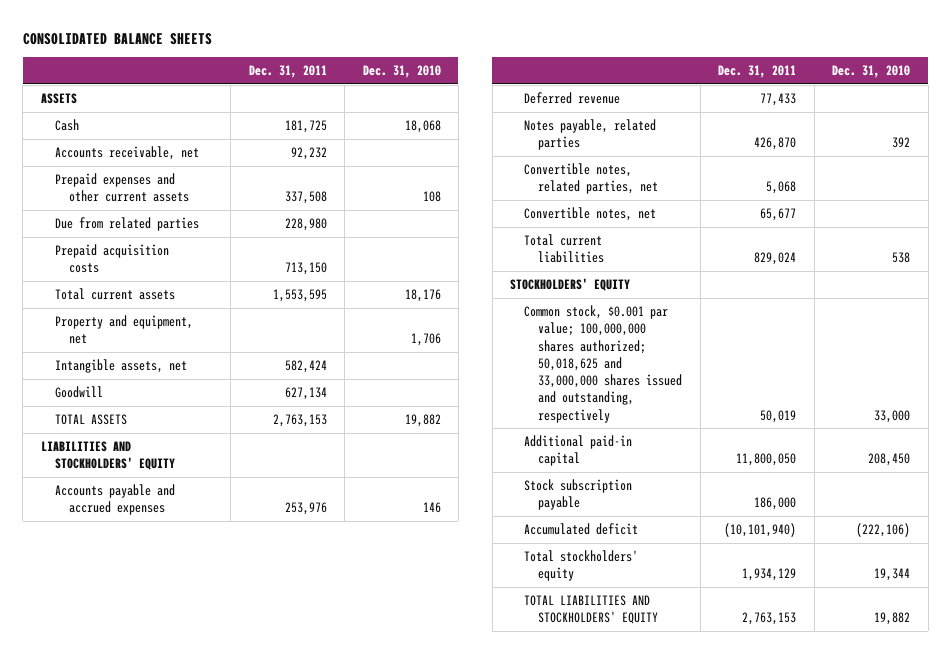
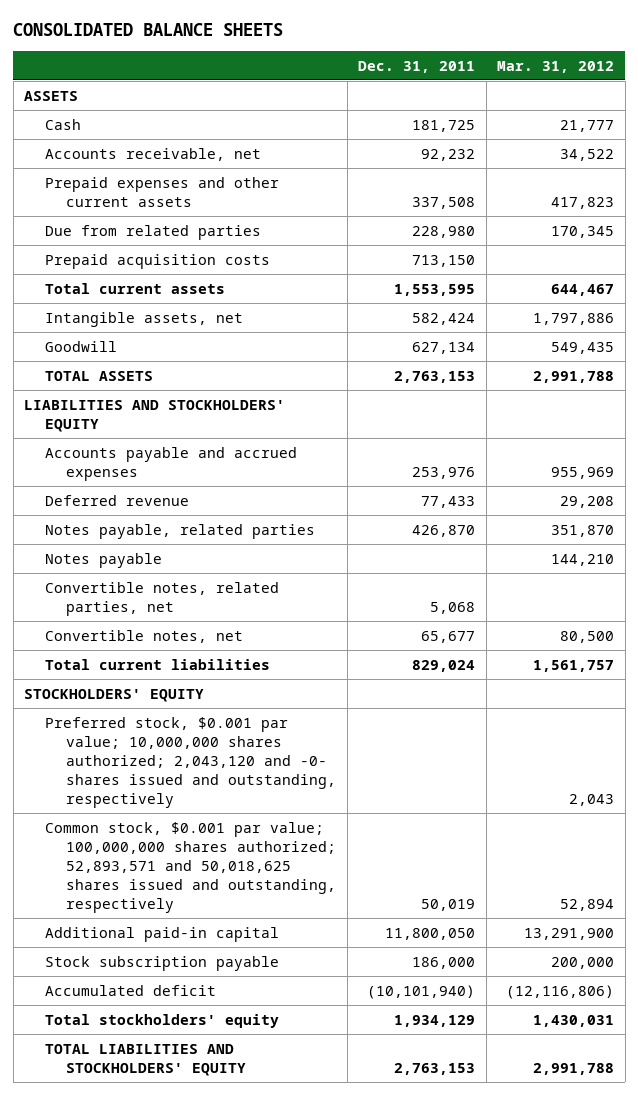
- | Dec. 31, 2011 | Dec. 31, 2010
+ | Dec. 31, 2011 | Mar. 31, 2012
- Property and equipment, net | | 1,706
+ Notes payable | | 144,210
- Common stock, $0.001 par value; 100,000,000 shares authorized; 50,018,625 and 33,000,000 shares issued and outstanding, respectively | 50,019 | 33,000
+ Preferred stock, $0.001 par value; 10,000,000 shares authorized; 2,043,120 and -0- shares issued and outstanding, respectively | | 2,043
+ Common stock, $0.001 par value; 100,000,000 shares authorized; 52,893,571 and 50,018,625 shares issued and outstanding, respectively | 50,019 | 52,894

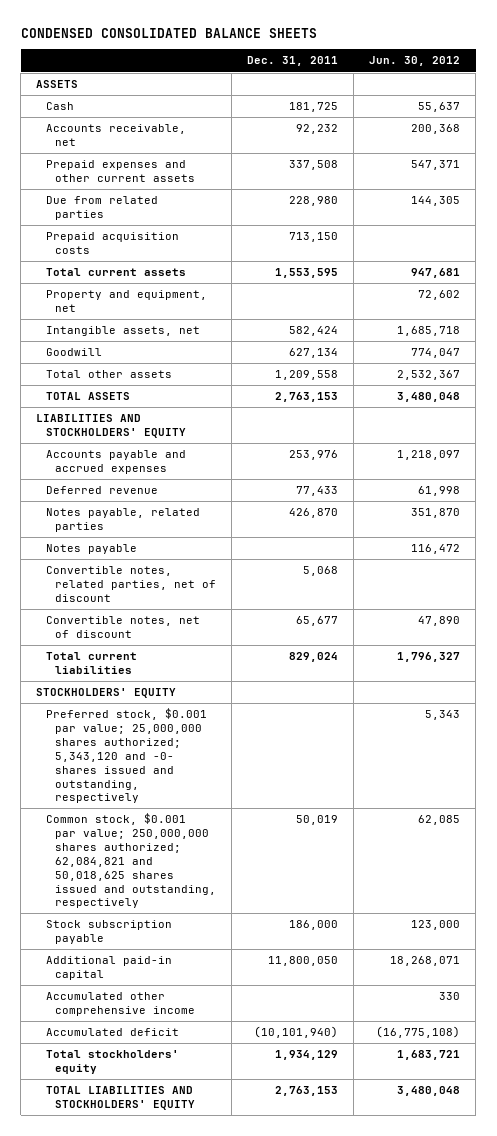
- CONSOLIDATED BALANCE SHEETS
+ CONDENSED CONSOLIDATED BALANCE SHEETS
- | Dec. 31, 2011 | Mar. 31, 2012
+ | Dec. 31, 2011 | Jun. 30, 2012
+ Property and equipment, net | | 72,602
+ Total other assets | 1,209,558 | 2,532,367
- Convertible notes, related parties, net | 5,068 |
- Convertible notes, net | 65,677 | 80,500
+ Convertible notes, related parties, net of discount | 5,068 |
+ Convertible notes, net of discount | 65,677 | 47,890
- Preferred stock, $0.001 par value; 10,000,000 shares authorized; 2,043,120 and -0- shares issued and outstanding, respectively | | 2,043
- Common stock, $0.001 par value; 100,000,000 shares authorized; 52,893,571 and 50,018,625 shares issued and outstanding, respectively | 50,019 | 52,894
+ Preferred stock, $0.001 par value; 25,000,000 shares authorized; 5,343,120 and -0- shares issued and outstanding, respectively | | 5,343
+ Common stock, $0.001 par value; 250,000,000 shares authorized; 62,084,821 and 50,018,625 shares issued and outstanding, respectively | 50,019 | 62,085
moved down: Additional paid-in capital | 11,800,050 | 18,268,071
+ Accumulated other comprehensive income | | 330

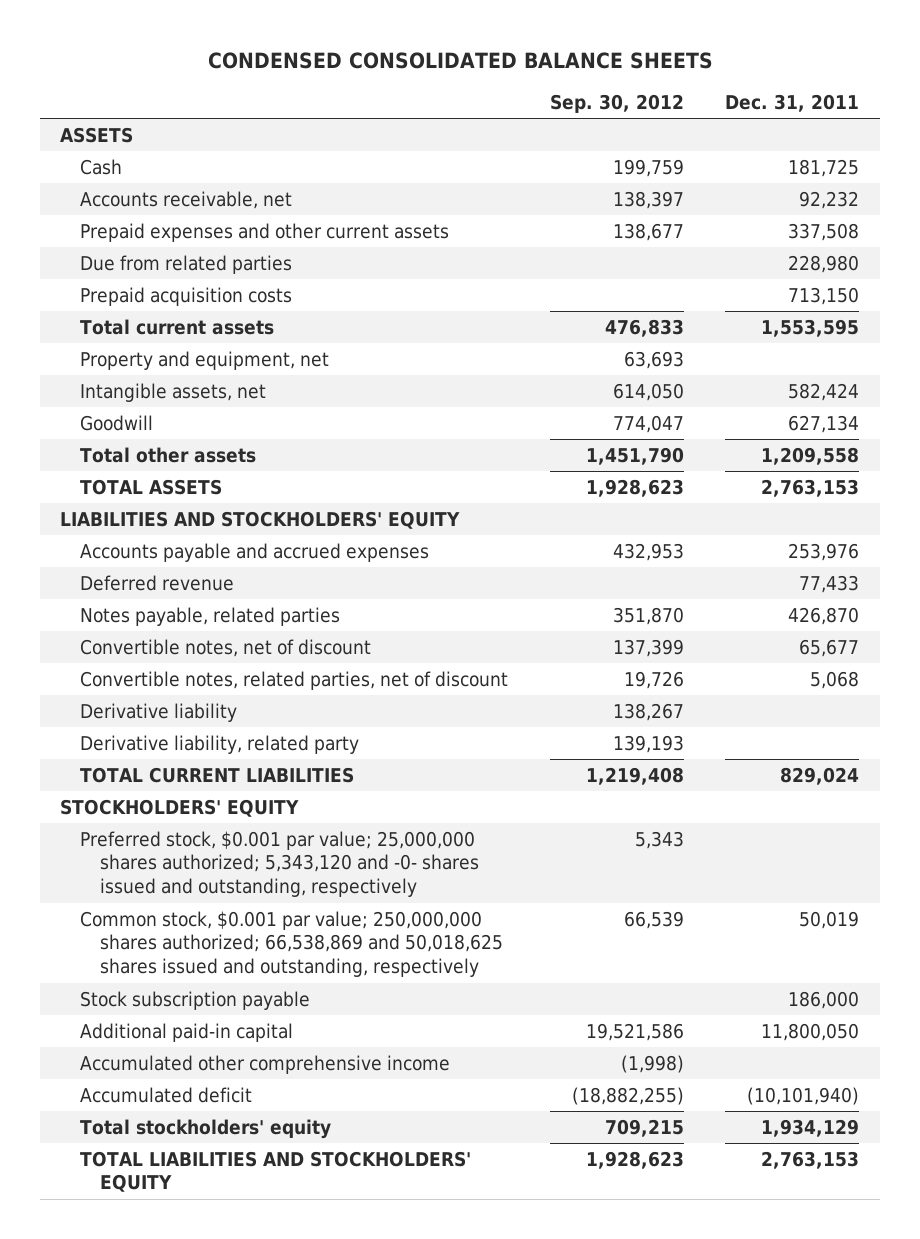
- | Dec. 31, 2011 | Jun. 30, 2012
+ | Sep. 30, 2012 | Dec. 31, 2011
- Notes payable | | 116,472
- Total current liabilities | 829,024 | 1,796,327
moved down: Convertible notes, related parties, net of discount | 19,726 | 5,068
+ Derivative liability | 138,267 |
+ Derivative liability, related party | 139,193 |
+ TOTAL CURRENT LIABILITIES | 1,219,408 | 829,024
- Common stock, $0.001 par value; 250,000,000 shares authorized; 62,084,821 and 50,018,625 shares issued and outstanding, respectively | 50,019 | 62,085
+ Common stock, $0.001 par value; 250,000,000 shares authorized; 66,538,869 and 50,018,625 shares issued and outstanding, respectively | 66,539 | 50,019

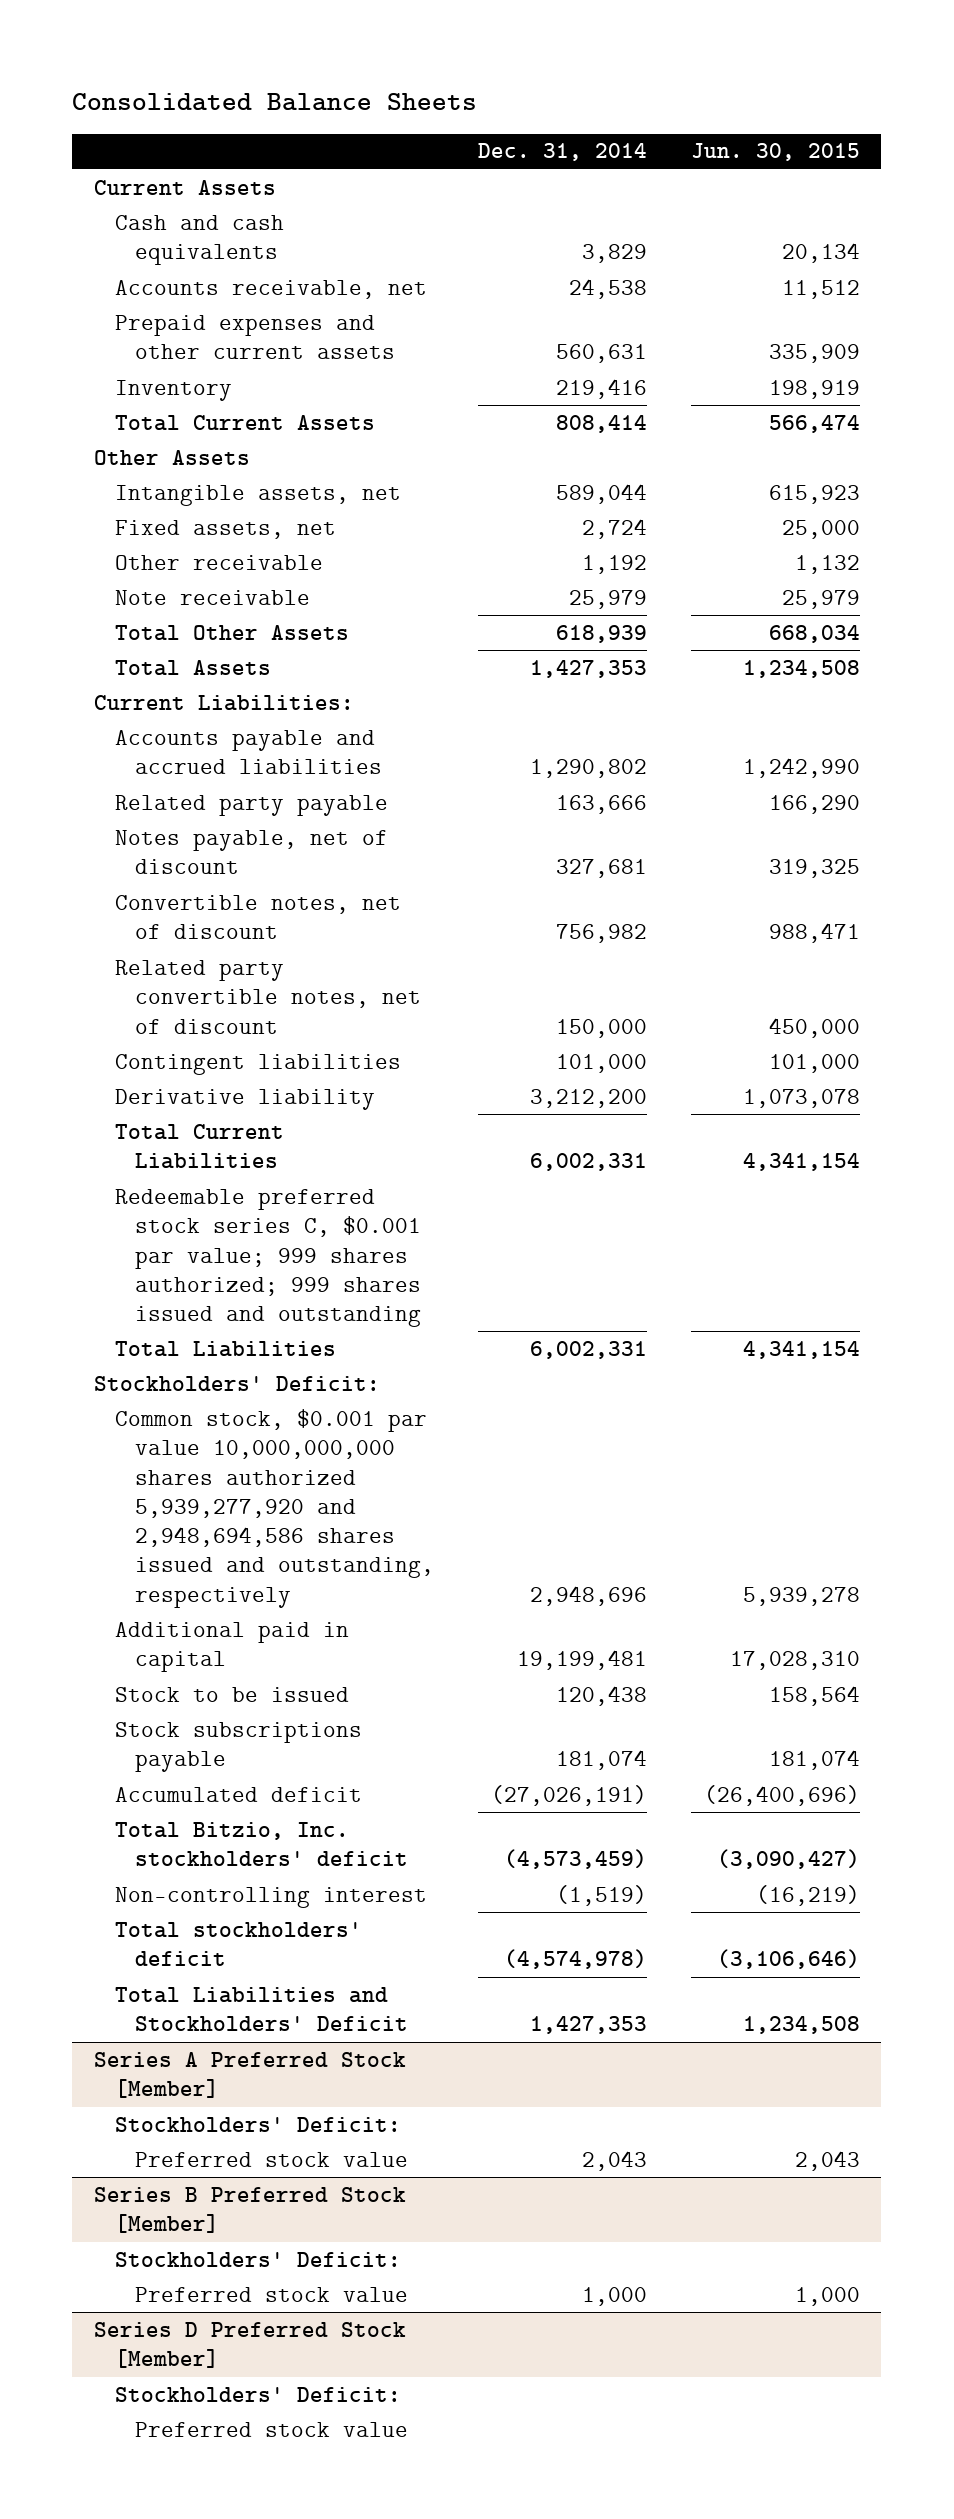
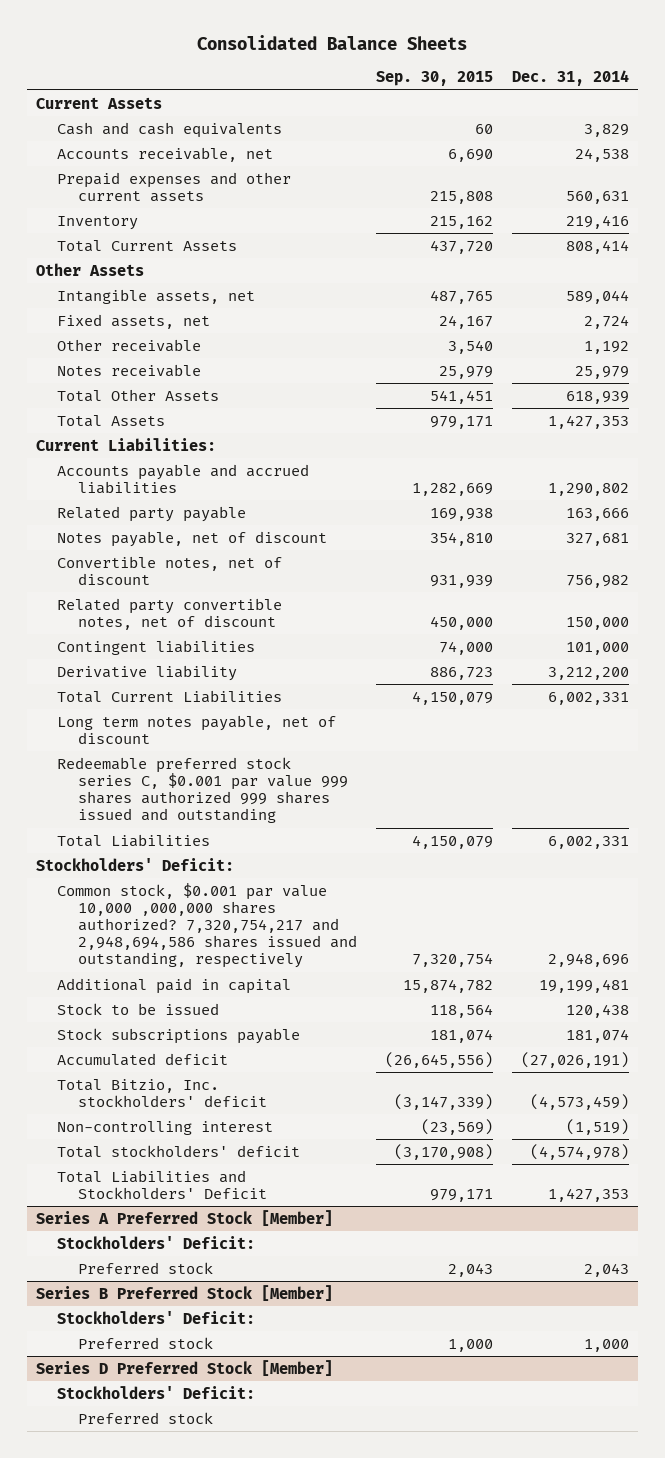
- | Dec. 31, 2014 | Jun. 30, 2015
+ | Sep. 30, 2015 | Dec. 31, 2014
- Note receivable | 25,979 | 25,979
+ Notes receivable | 25,979 | 25,979
- Redeemable preferred stock series C, $0.001 par value; 999 shares authorized; 999 shares issued and outstanding
+ Long term notes payable, net of discount
+ Redeemable preferred stock series C, $0.001 par value 999 shares authorized 999 shares issued and outstanding
- Common stock, $0.001 par value 10,000,000,000 shares authorized 5,939,277,920 and 2,948,694,586 shares issued and outstanding, respectively | 2,948,696 | 5,939,278
+ Common stock, $0.001 par value 10,000 ,000,000 shares authorized? 7,320,754,217 and 2,948,694,586 shares issued and outstanding, respectively | 7,320,754 | 2,948,696
@ Series A Preferred Stock [Member]
- Preferred stock value | 2,043 | 2,043
+ Preferred stock | 2,043 | 2,043
@ Series B Preferred Stock [Member]
- Preferred stock value | 1,000 | 1,000
+ Preferred stock | 1,000 | 1,000
@ Series D Preferred Stock [Member]
- Preferred stock value
+ Preferred stock

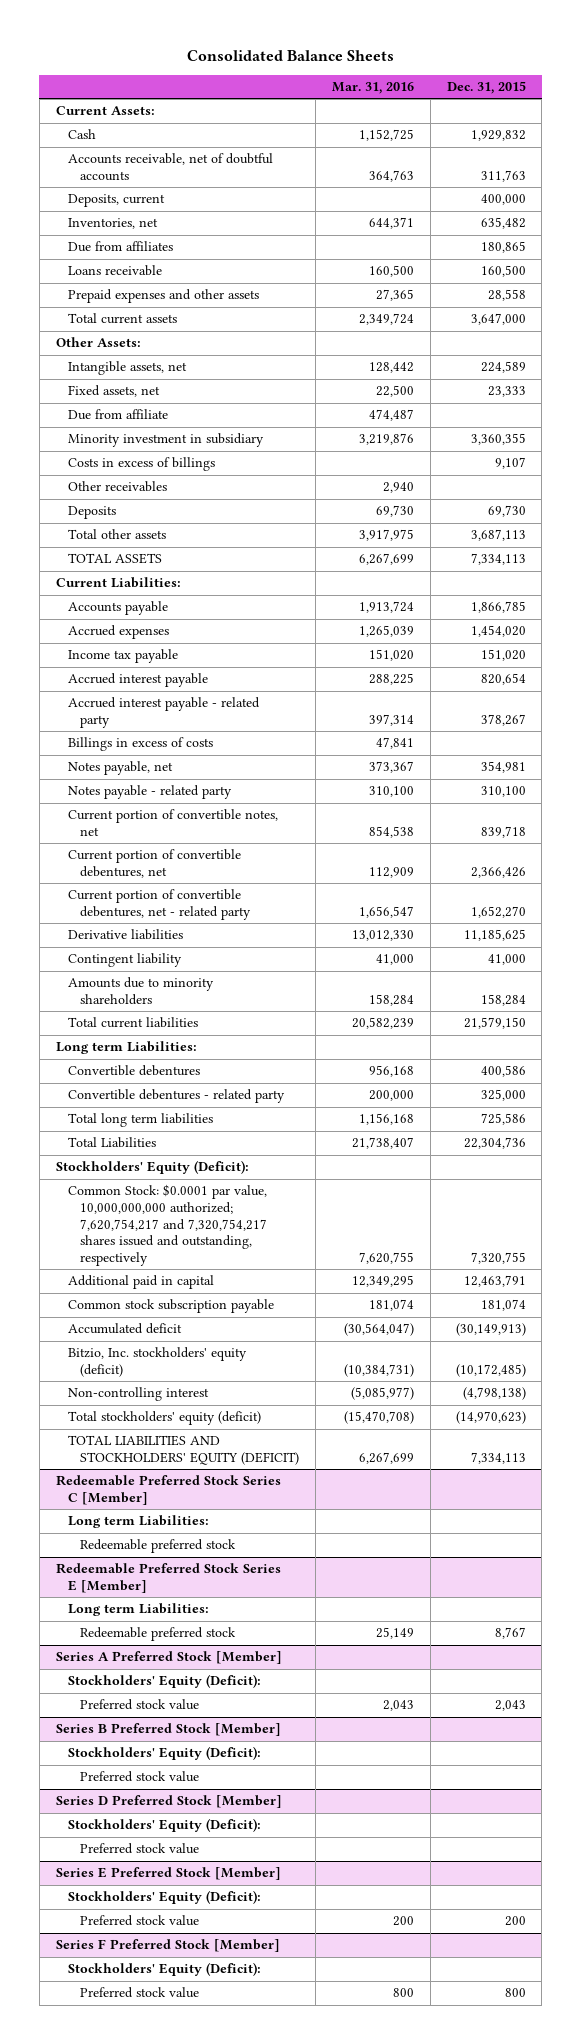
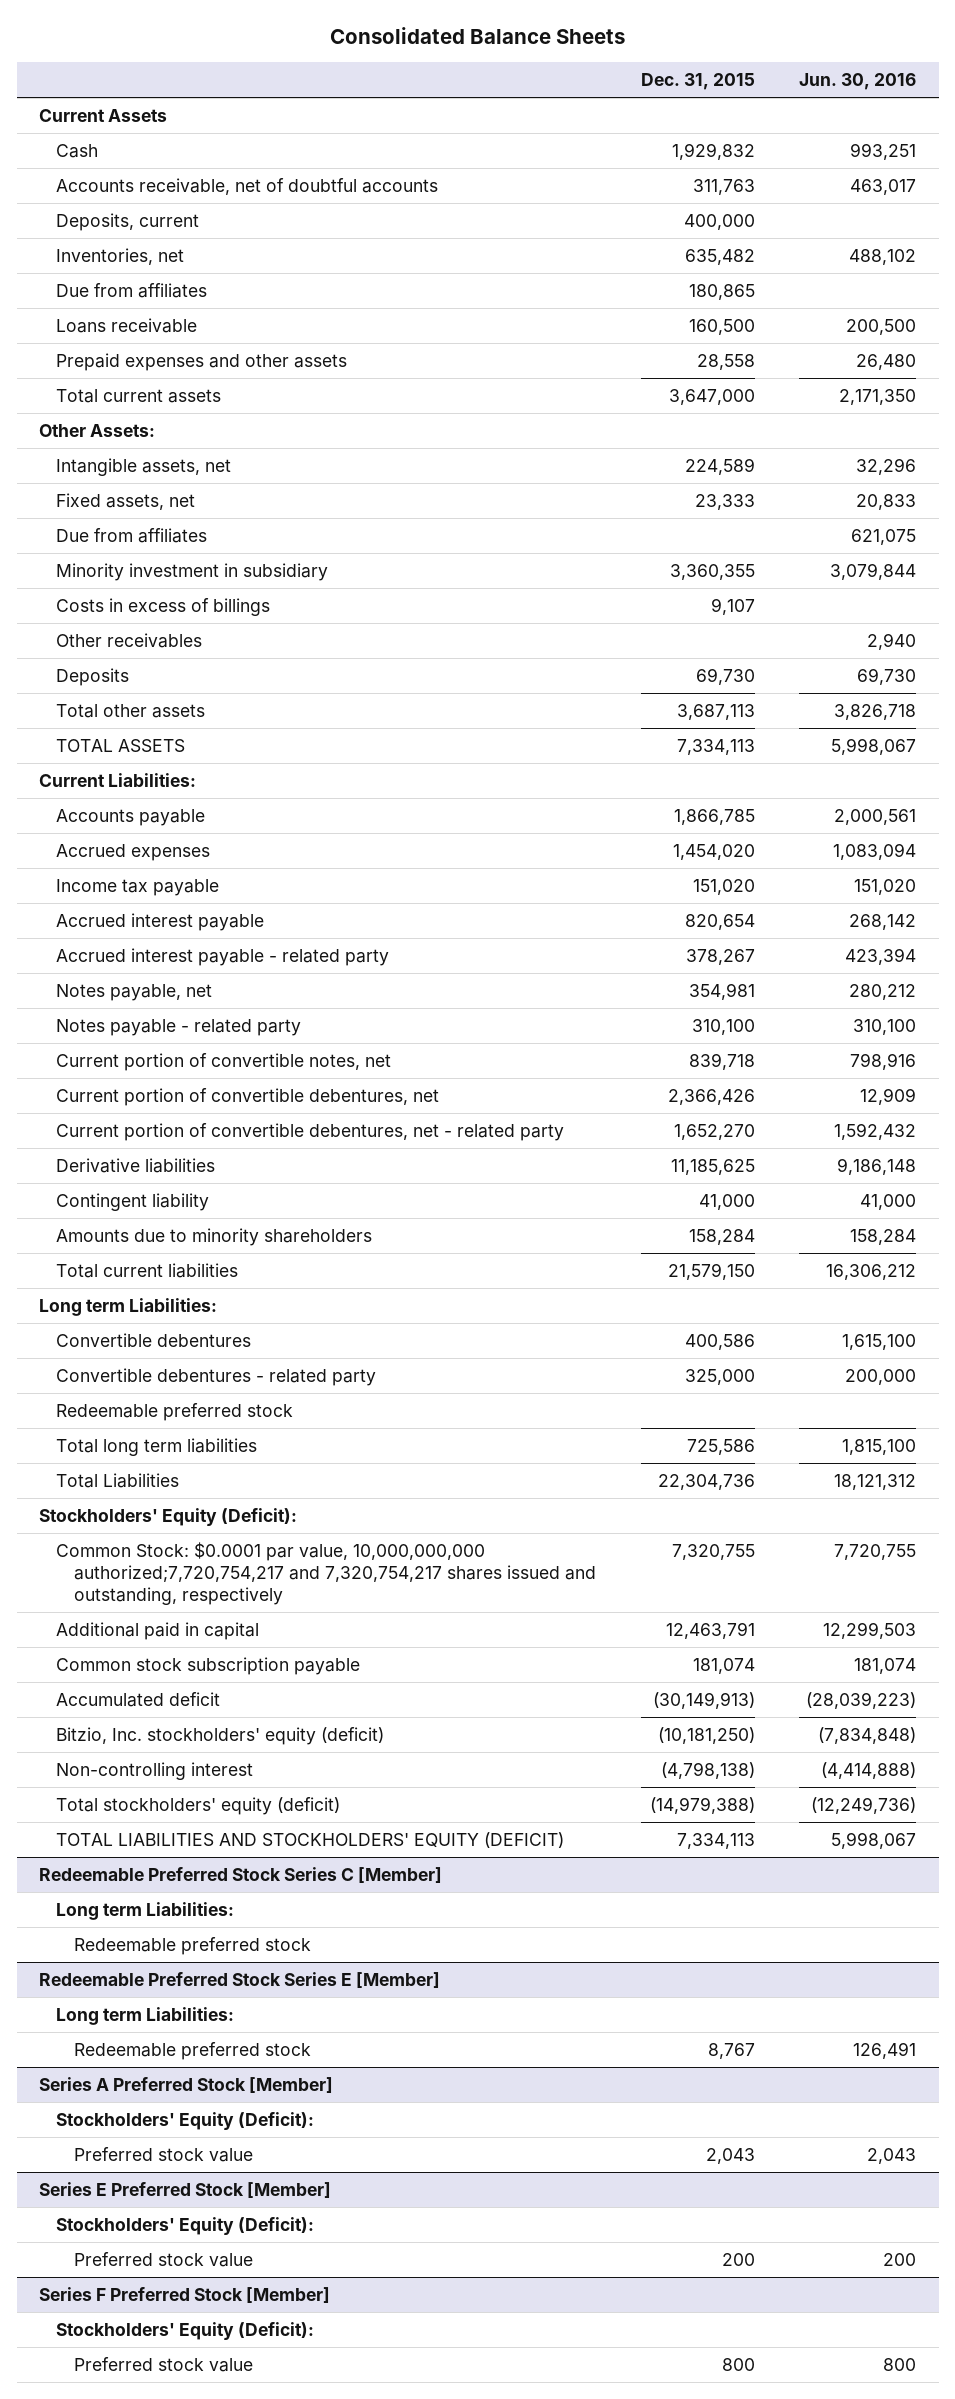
- | Mar. 31, 2016 | Dec. 31, 2015
+ | Dec. 31, 2015 | Jun. 30, 2016
- Current Assets:
+ Current Assets
- Due from affiliate | 474,487 |
+ Due from affiliates | | 621,075
- Billings in excess of costs | 47,841 |
+ Redeemable preferred stock
- Common Stock: $0.0001 par value, 10,000,000,000 authorized; 7,620,754,217 and 7,320,754,217 shares issued and outstanding, respectively | 7,620,755 | 7,320,755
+ Common Stock: $0.0001 par value, 10,000,000,000 authorized;7,720,754,217 and 7,320,754,217 shares issued and outstanding, respectively | 7,320,755 | 7,720,755
- Bitzio, Inc. stockholders' equity (deficit) | (10,384,731) | (10,172,485)
+ Bitzio, Inc. stockholders' equity (deficit) | (10,181,250) | (7,834,848)
- Total stockholders' equity (deficit) | (15,470,708) | (14,970,623)
+ Total stockholders' equity (deficit) | (14,979,388) | (12,249,736)
- Series B Preferred Stock [Member]
- Stockholders' Equity (Deficit):
- Preferred stock value
- Series D Preferred Stock [Member]
- Stockholders' Equity (Deficit):
- Preferred stock value

